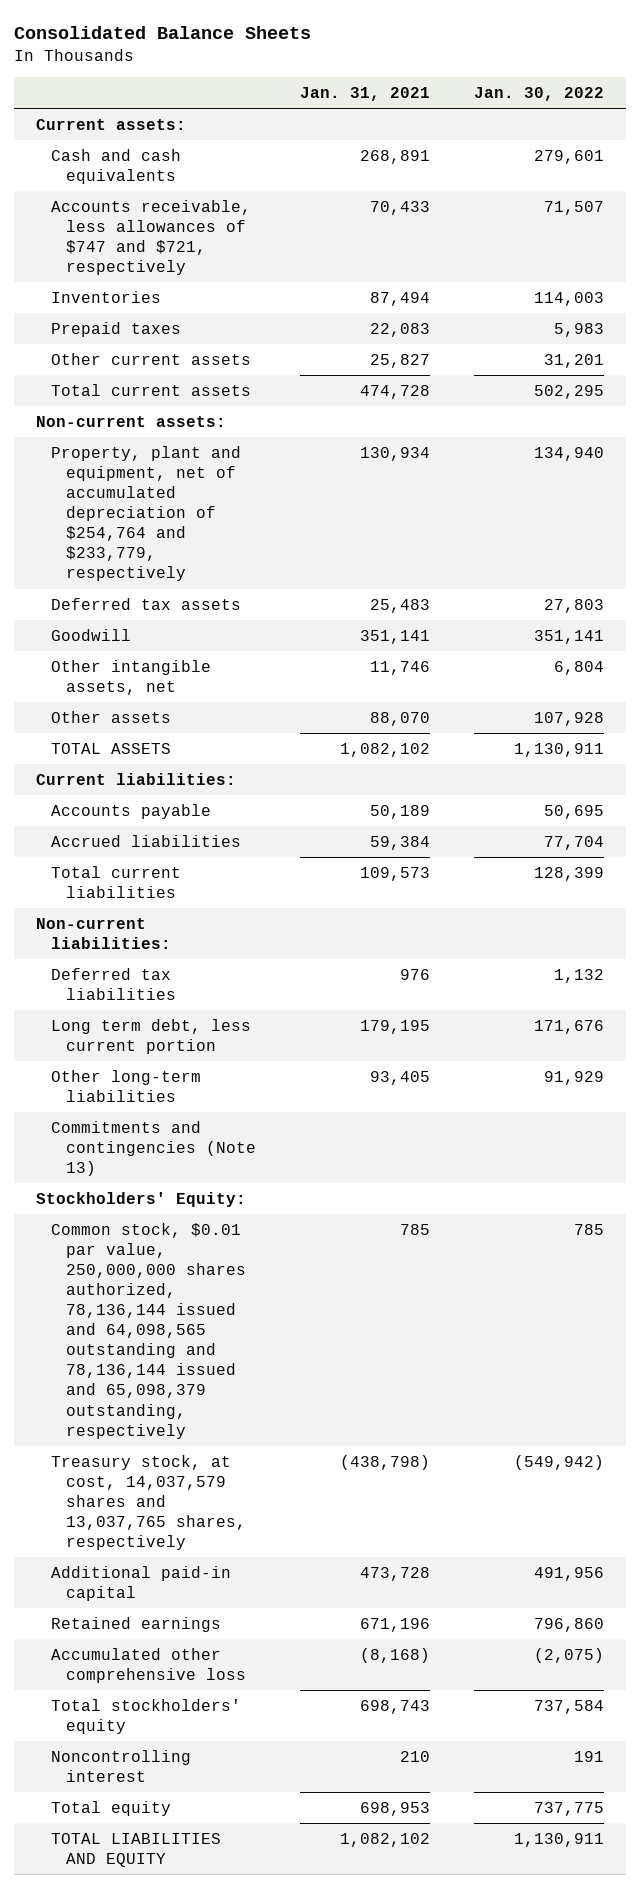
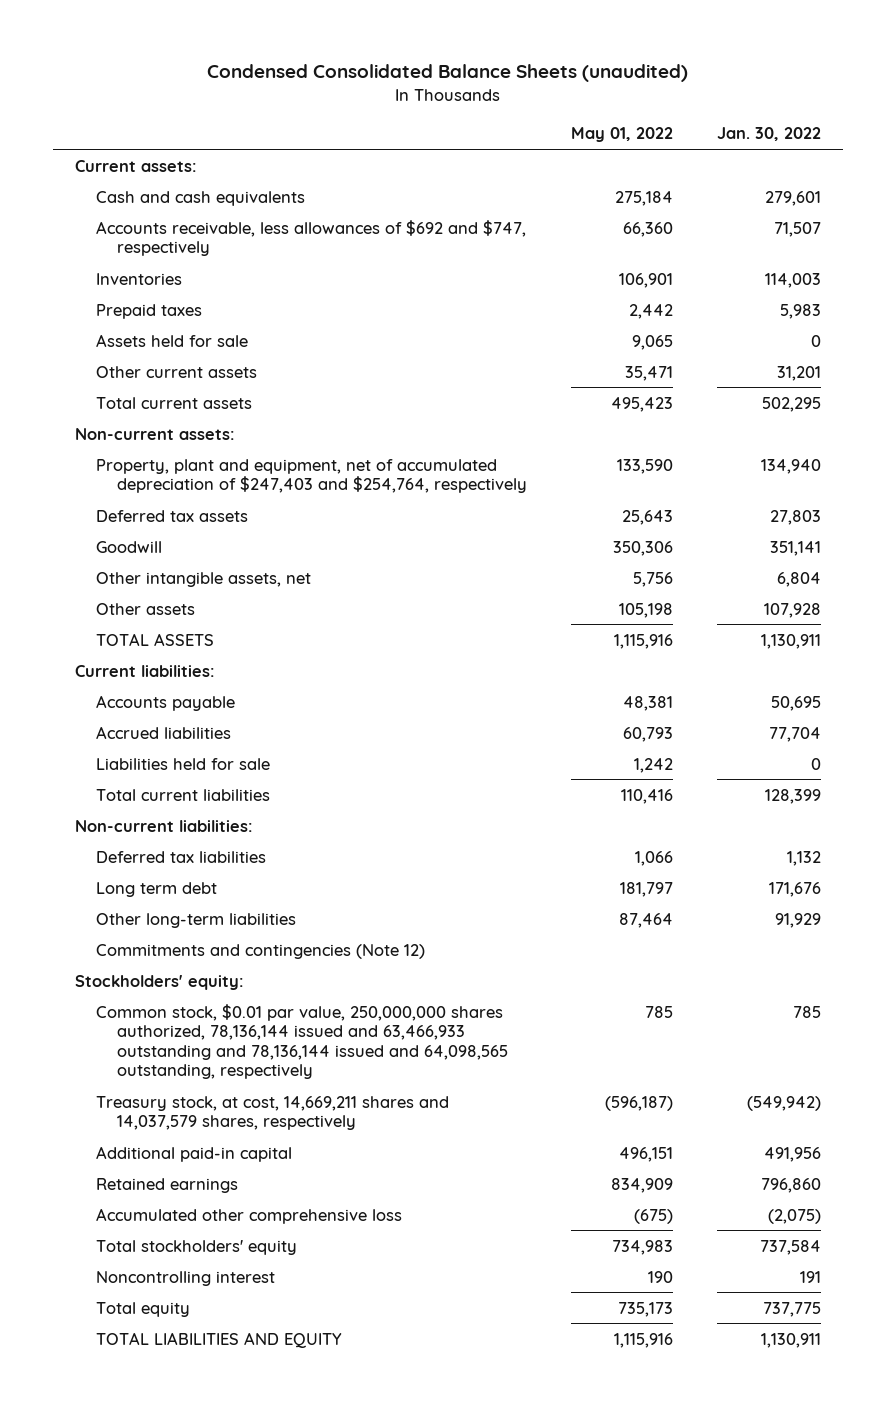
- Consolidated Balance Sheets
+ Condensed Consolidated Balance Sheets (unaudited)
- | Jan. 31, 2021 | Jan. 30, 2022
+ | May 01, 2022 | Jan. 30, 2022
- Accounts receivable, less allowances of $747 and $721, respectively | 70,433 | 71,507
+ Accounts receivable, less allowances of $692 and $747, respectively | 66,360 | 71,507
+ Assets held for sale | 9,065 | 0
- Property, plant and equipment, net of accumulated depreciation of $254,764 and $233,779, respectively | 130,934 | 134,940
+ Property, plant and equipment, net of accumulated depreciation of $247,403 and $254,764, respectively | 133,590 | 134,940
+ Liabilities held for sale | 1,242 | 0
- Long term debt, less current portion | 179,195 | 171,676
+ Long term debt | 181,797 | 171,676
- Commitments and contingencies (Note 13)
- Stockholders' Equity:
- Common stock, $0.01 par value, 250,000,000 shares authorized, 78,136,144 issued and 64,098,565 outstanding and 78,136,144 issued and 65,098,379 outstanding, respectively | 785 | 785
- Treasury stock, at cost, 14,037,579 shares and 13,037,765 shares, respectively | (438,798) | (549,942)
+ Commitments and contingencies (Note 12)
+ Stockholders' equity:
+ Common stock, $0.01 par value, 250,000,000 shares authorized, 78,136,144 issued and 63,466,933 outstanding and 78,136,144 issued and 64,098,565 outstanding, respectively | 785 | 785
+ Treasury stock, at cost, 14,669,211 shares and 14,037,579 shares, respectively | (596,187) | (549,942)

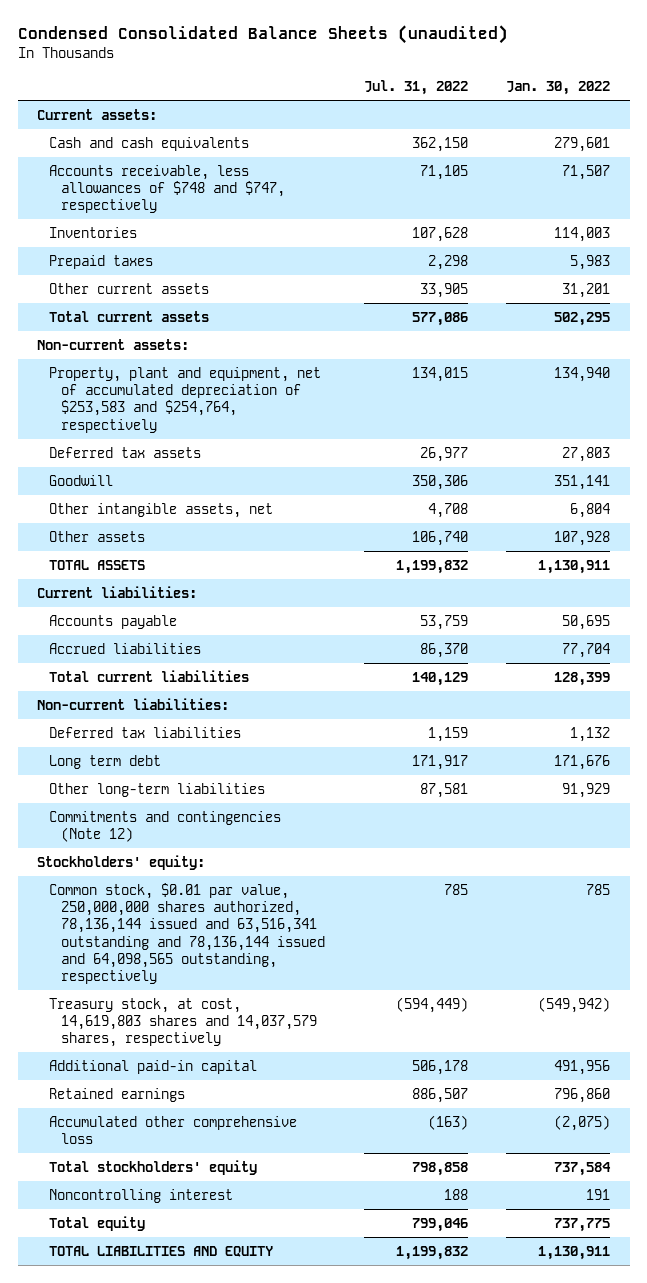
- | May 01, 2022 | Jan. 30, 2022
+ | Jul. 31, 2022 | Jan. 30, 2022
- Accounts receivable, less allowances of $692 and $747, respectively | 66,360 | 71,507
+ Accounts receivable, less allowances of $748 and $747, respectively | 71,105 | 71,507
- Assets held for sale | 9,065 | 0
- Property, plant and equipment, net of accumulated depreciation of $247,403 and $254,764, respectively | 133,590 | 134,940
+ Property, plant and equipment, net of accumulated depreciation of $253,583 and $254,764, respectively | 134,015 | 134,940
- Liabilities held for sale | 1,242 | 0
- Common stock, $0.01 par value, 250,000,000 shares authorized, 78,136,144 issued and 63,466,933 outstanding and 78,136,144 issued and 64,098,565 outstanding, respectively | 785 | 785
- Treasury stock, at cost, 14,669,211 shares and 14,037,579 shares, respectively | (596,187) | (549,942)
+ Common stock, $0.01 par value, 250,000,000 shares authorized, 78,136,144 issued and 63,516,341 outstanding and 78,136,144 issued and 64,098,565 outstanding, respectively | 785 | 785
+ Treasury stock, at cost, 14,619,803 shares and 14,037,579 shares, respectively | (594,449) | (549,942)

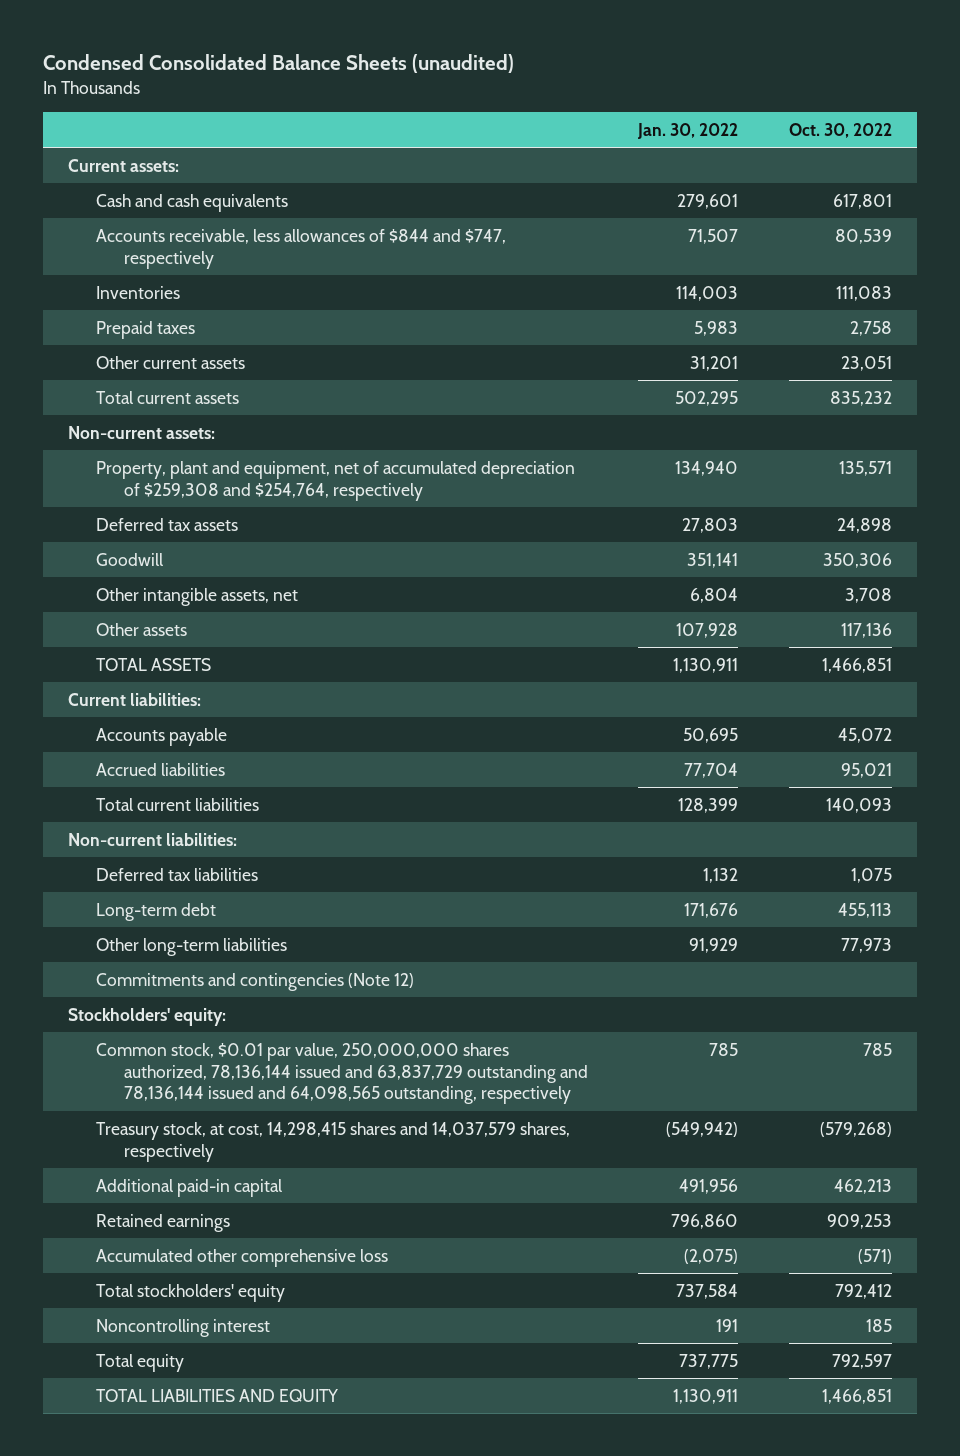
- | Jul. 31, 2022 | Jan. 30, 2022
+ | Jan. 30, 2022 | Oct. 30, 2022
- Accounts receivable, less allowances of $748 and $747, respectively | 71,105 | 71,507
+ Accounts receivable, less allowances of $844 and $747, respectively | 71,507 | 80,539
- Property, plant and equipment, net of accumulated depreciation of $253,583 and $254,764, respectively | 134,015 | 134,940
+ Property, plant and equipment, net of accumulated depreciation of $259,308 and $254,764, respectively | 134,940 | 135,571
- Long term debt | 171,917 | 171,676
+ Long-term debt | 171,676 | 455,113
- Common stock, $0.01 par value, 250,000,000 shares authorized, 78,136,144 issued and 63,516,341 outstanding and 78,136,144 issued and 64,098,565 outstanding, respectively | 785 | 785
- Treasury stock, at cost, 14,619,803 shares and 14,037,579 shares, respectively | (594,449) | (549,942)
+ Common stock, $0.01 par value, 250,000,000 shares authorized, 78,136,144 issued and 63,837,729 outstanding and 78,136,144 issued and 64,098,565 outstanding, respectively | 785 | 785
+ Treasury stock, at cost, 14,298,415 shares and 14,037,579 shares, respectively | (549,942) | (579,268)

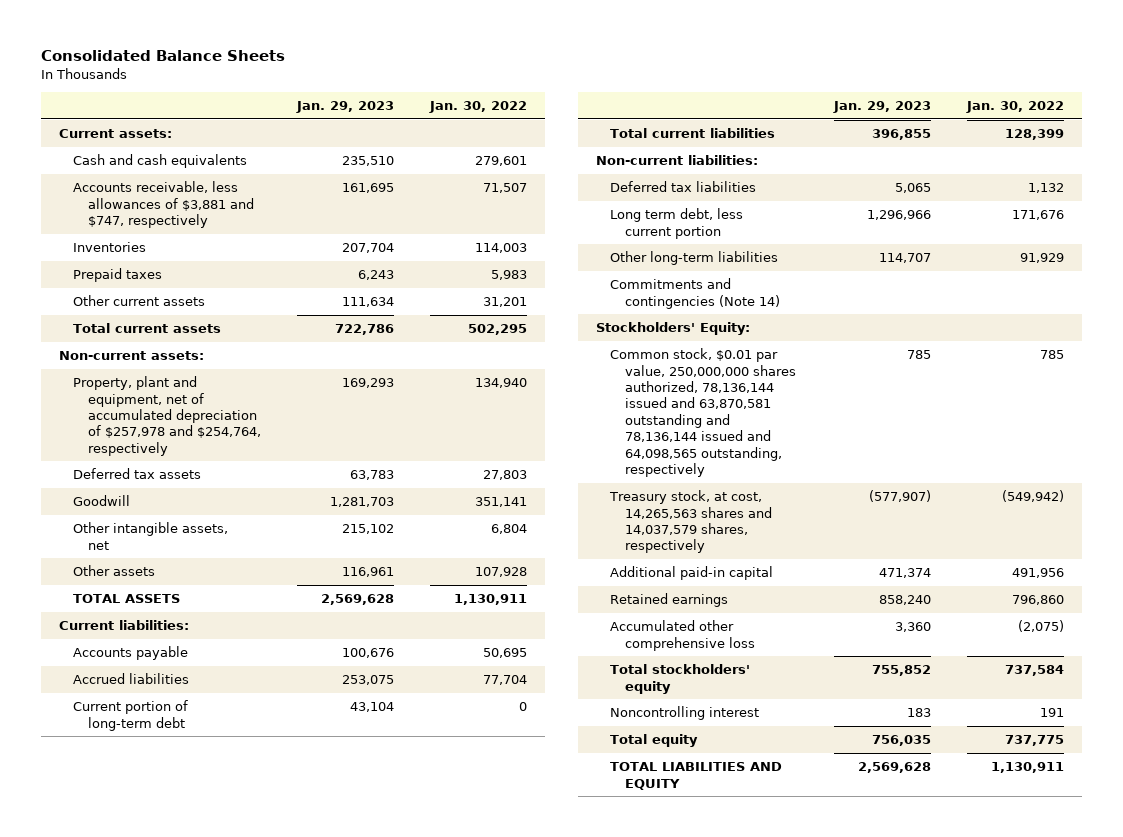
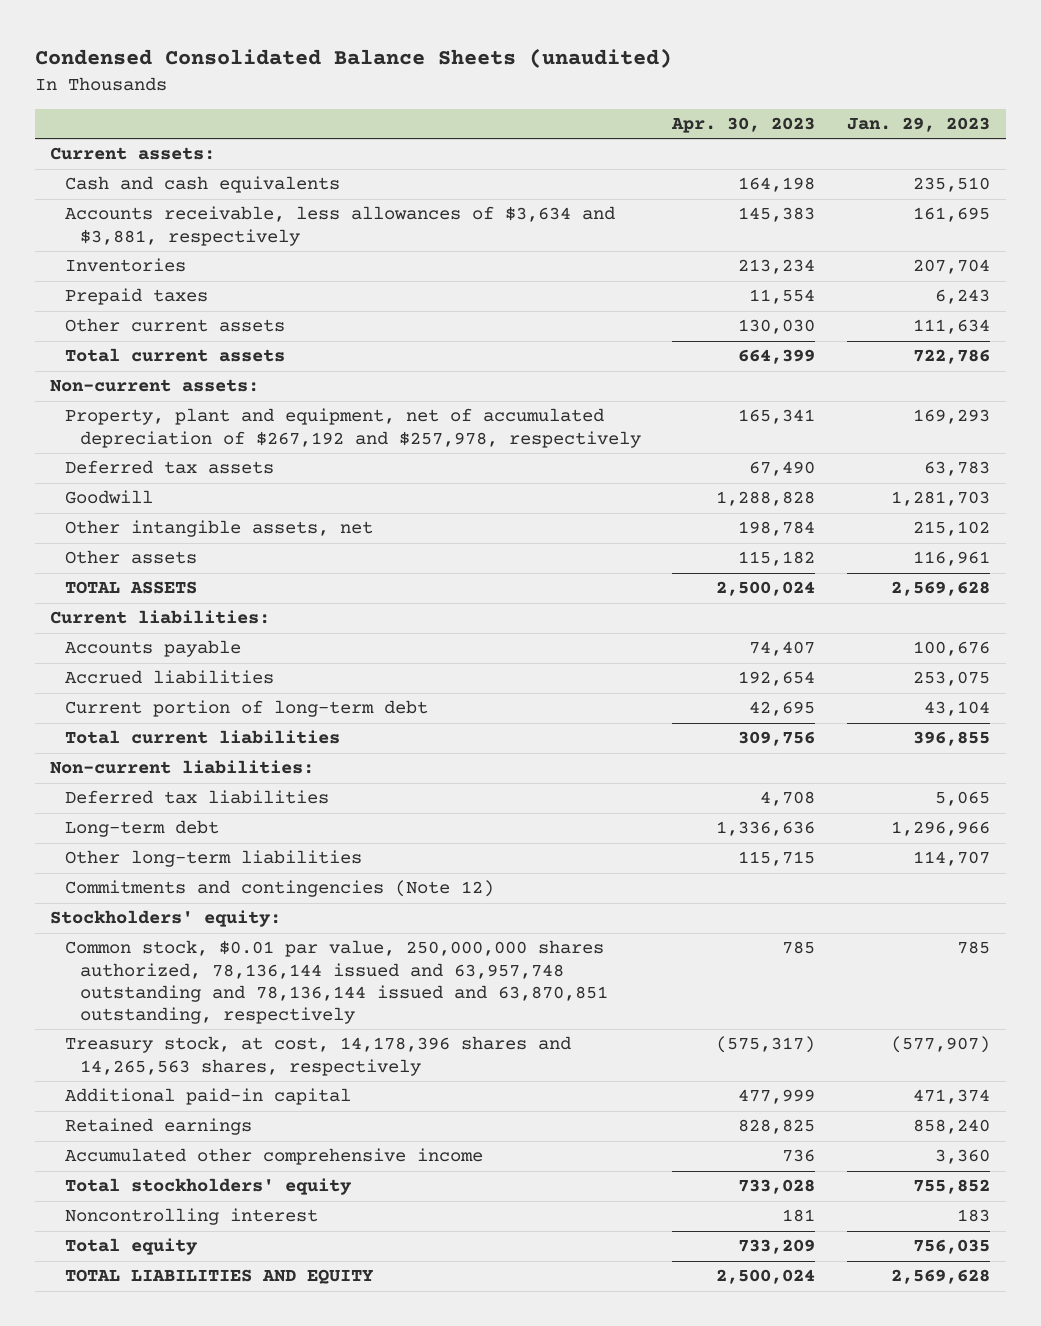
- Consolidated Balance Sheets
+ Condensed Consolidated Balance Sheets (unaudited)
- | Jan. 29, 2023 | Jan. 30, 2022
+ | Apr. 30, 2023 | Jan. 29, 2023
- Accounts receivable, less allowances of $3,881 and $747, respectively | 161,695 | 71,507
+ Accounts receivable, less allowances of $3,634 and $3,881, respectively | 145,383 | 161,695
- Property, plant and equipment, net of accumulated depreciation of $257,978 and $254,764, respectively | 169,293 | 134,940
+ Property, plant and equipment, net of accumulated depreciation of $267,192 and $257,978, respectively | 165,341 | 169,293
- Long term debt, less current portion | 1,296,966 | 171,676
+ Long-term debt | 1,336,636 | 1,296,966
- Commitments and contingencies (Note 14)
- Stockholders' Equity:
- Common stock, $0.01 par value, 250,000,000 shares authorized, 78,136,144 issued and 63,870,581 outstanding and 78,136,144 issued and 64,098,565 outstanding, respectively | 785 | 785
- Treasury stock, at cost, 14,265,563 shares and 14,037,579 shares, respectively | (577,907) | (549,942)
+ Commitments and contingencies (Note 12)
+ Stockholders' equity:
+ Common stock, $0.01 par value, 250,000,000 shares authorized, 78,136,144 issued and 63,957,748 outstanding and 78,136,144 issued and 63,870,851 outstanding, respectively | 785 | 785
+ Treasury stock, at cost, 14,178,396 shares and 14,265,563 shares, respectively | (575,317) | (577,907)
- Accumulated other comprehensive loss | 3,360 | (2,075)
+ Accumulated other comprehensive income | 736 | 3,360

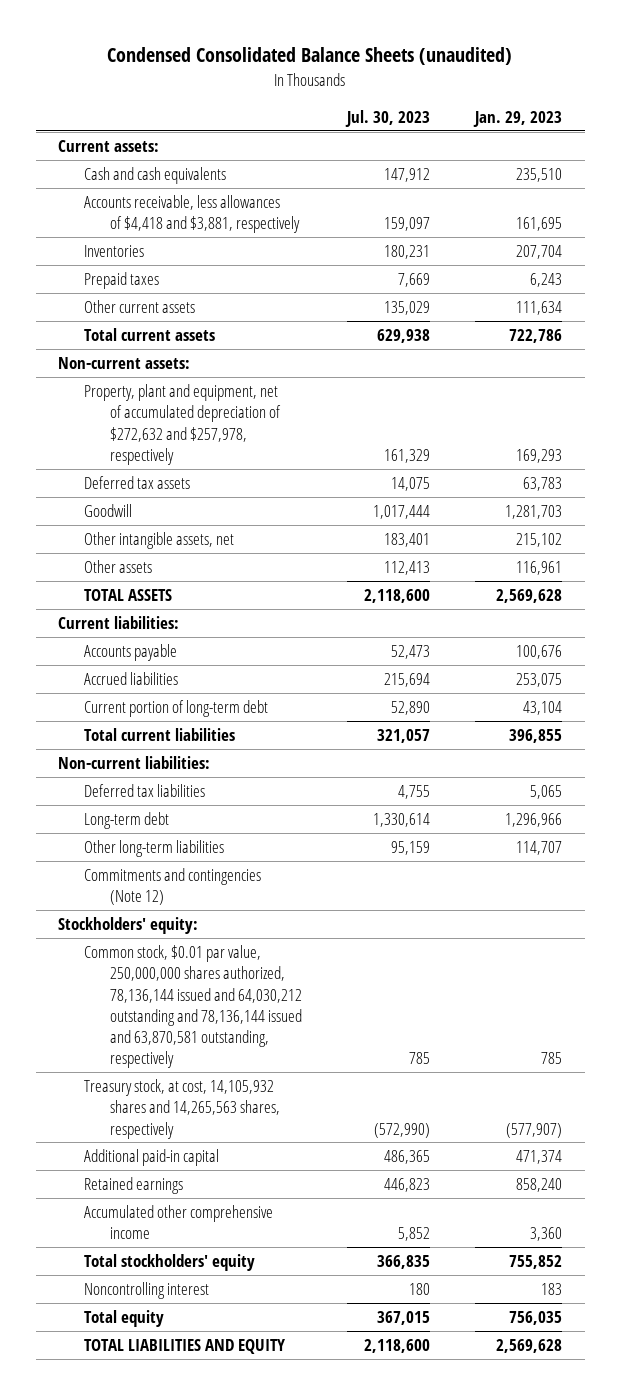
- | Apr. 30, 2023 | Jan. 29, 2023
+ | Jul. 30, 2023 | Jan. 29, 2023
- Accounts receivable, less allowances of $3,634 and $3,881, respectively | 145,383 | 161,695
+ Accounts receivable, less allowances of $4,418 and $3,881, respectively | 159,097 | 161,695
- Property, plant and equipment, net of accumulated depreciation of $267,192 and $257,978, respectively | 165,341 | 169,293
+ Property, plant and equipment, net of accumulated depreciation of $272,632 and $257,978, respectively | 161,329 | 169,293
- Common stock, $0.01 par value, 250,000,000 shares authorized, 78,136,144 issued and 63,957,748 outstanding and 78,136,144 issued and 63,870,851 outstanding, respectively | 785 | 785
- Treasury stock, at cost, 14,178,396 shares and 14,265,563 shares, respectively | (575,317) | (577,907)
+ Common stock, $0.01 par value, 250,000,000 shares authorized, 78,136,144 issued and 64,030,212 outstanding and 78,136,144 issued and 63,870,581 outstanding, respectively | 785 | 785
+ Treasury stock, at cost, 14,105,932 shares and 14,265,563 shares, respectively | (572,990) | (577,907)

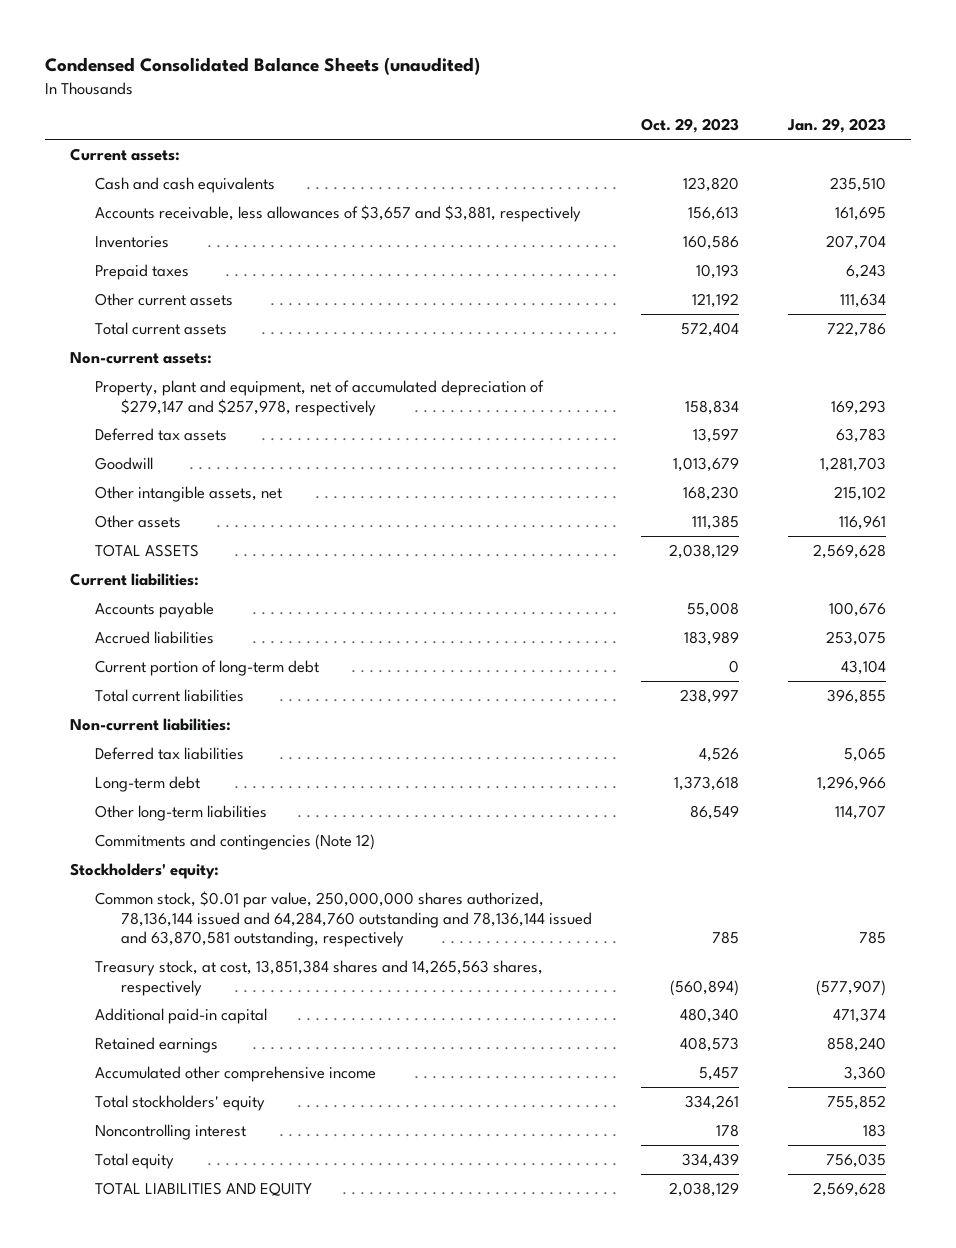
- | Jul. 30, 2023 | Jan. 29, 2023
+ | Oct. 29, 2023 | Jan. 29, 2023
- Accounts receivable, less allowances of $4,418 and $3,881, respectively | 159,097 | 161,695
+ Accounts receivable, less allowances of $3,657 and $3,881, respectively | 156,613 | 161,695
- Property, plant and equipment, net of accumulated depreciation of $272,632 and $257,978, respectively | 161,329 | 169,293
+ Property, plant and equipment, net of accumulated depreciation of $279,147 and $257,978, respectively | 158,834 | 169,293
- Common stock, $0.01 par value, 250,000,000 shares authorized, 78,136,144 issued and 64,030,212 outstanding and 78,136,144 issued and 63,870,581 outstanding, respectively | 785 | 785
- Treasury stock, at cost, 14,105,932 shares and 14,265,563 shares, respectively | (572,990) | (577,907)
+ Common stock, $0.01 par value, 250,000,000 shares authorized, 78,136,144 issued and 64,284,760 outstanding and 78,136,144 issued and 63,870,581 outstanding, respectively | 785 | 785
+ Treasury stock, at cost, 13,851,384 shares and 14,265,563 shares, respectively | (560,894) | (577,907)

